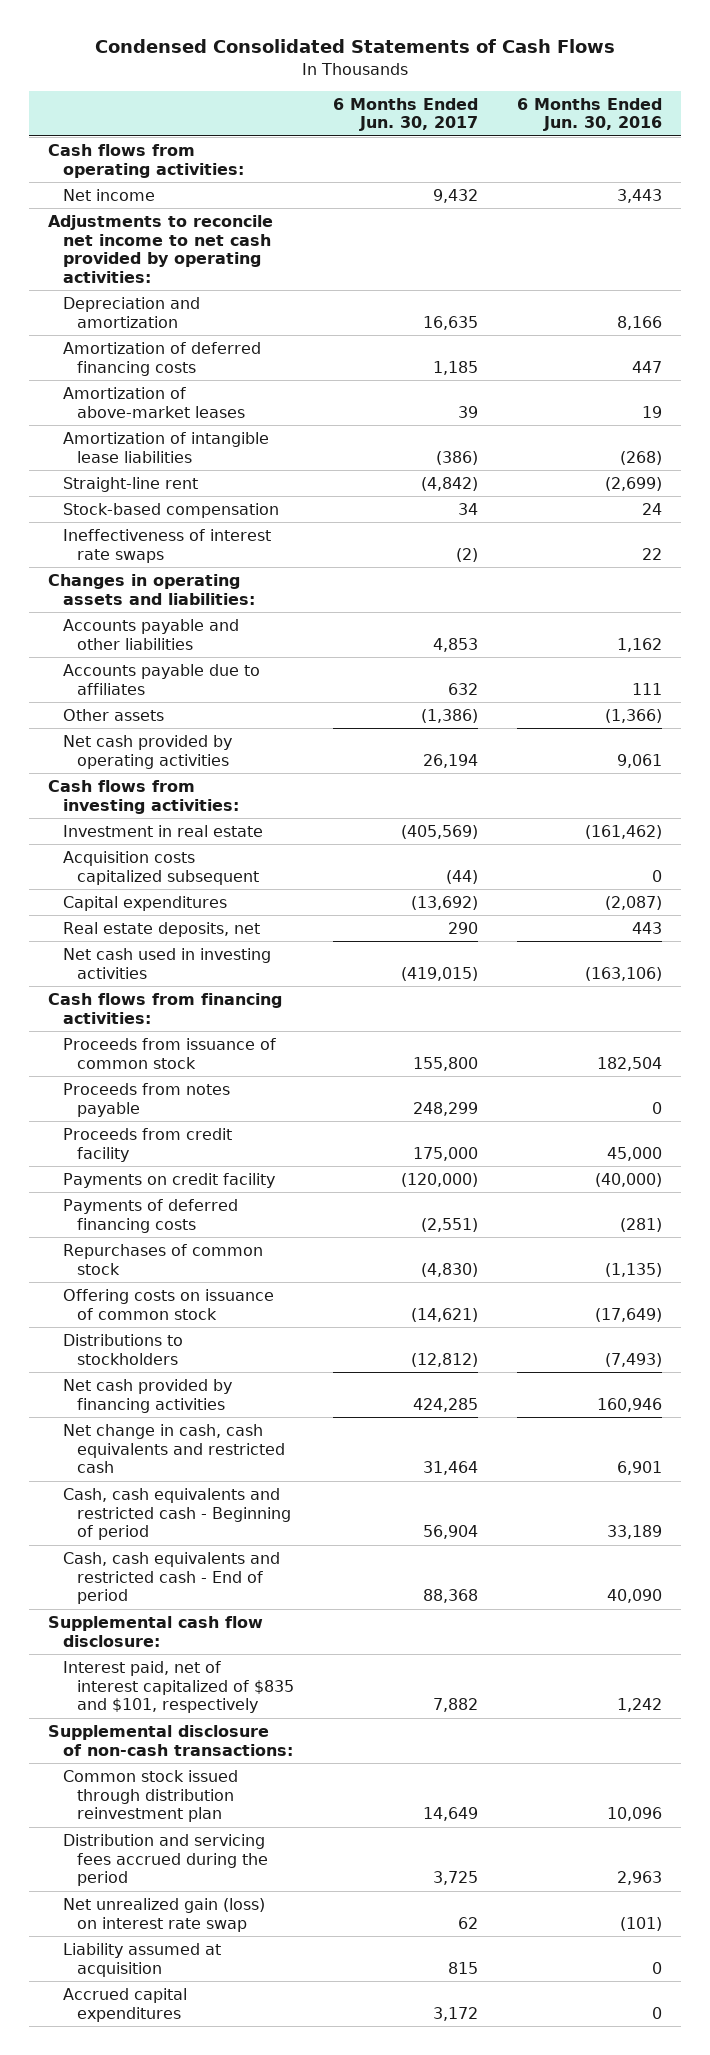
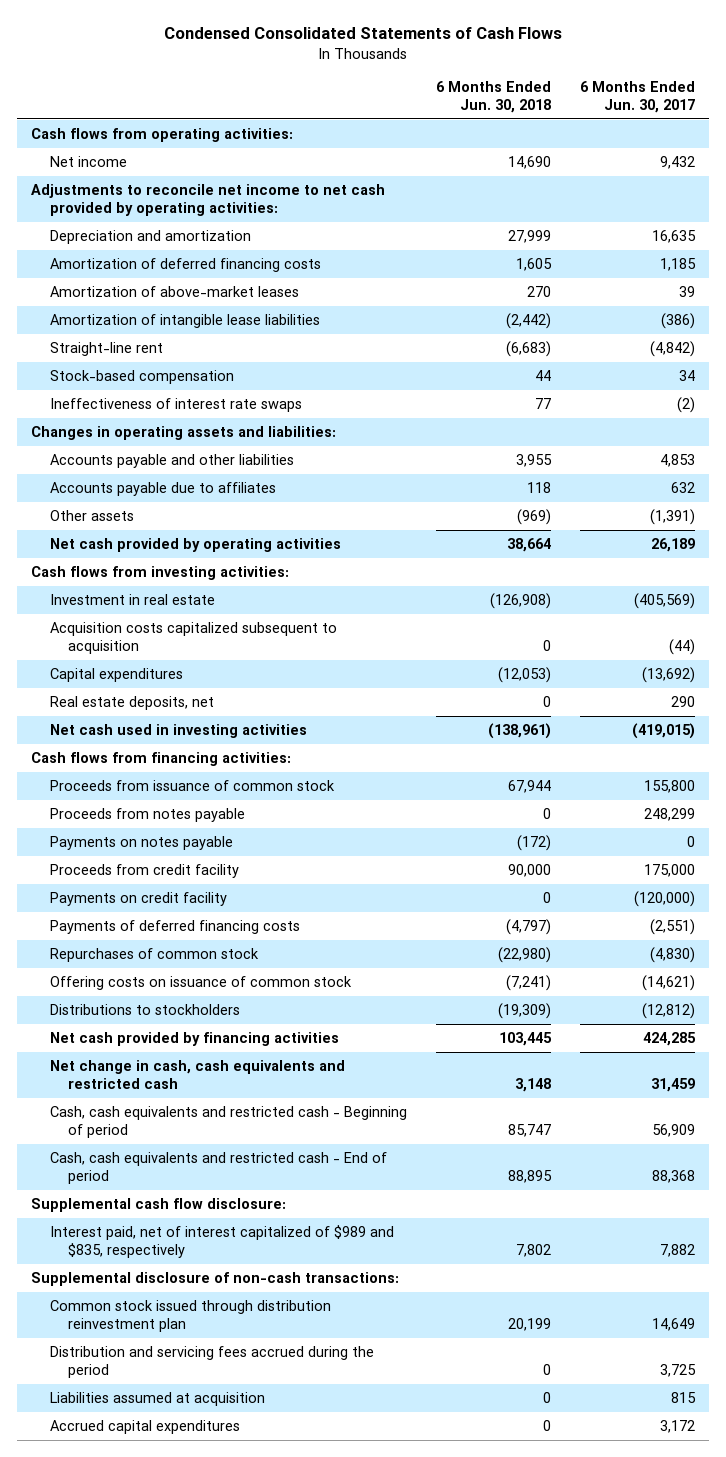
- | 6 Months Ended Jun. 30, 2017 | 6 Months Ended Jun. 30, 2016
+ | 6 Months Ended Jun. 30, 2018 | 6 Months Ended Jun. 30, 2017
- Other assets | (1,386) | (1,366)
- Net cash provided by operating activities | 26,194 | 9,061
+ Other assets | (969) | (1,391)
+ Net cash provided by operating activities | 38,664 | 26,189
- Acquisition costs capitalized subsequent | (44) | 0
+ Acquisition costs capitalized subsequent to acquisition | 0 | (44)
+ Payments on notes payable | (172) | 0
- Net change in cash, cash equivalents and restricted cash | 31,464 | 6,901
- Cash, cash equivalents and restricted cash - Beginning of period | 56,904 | 33,189
+ Net change in cash, cash equivalents and restricted cash | 3,148 | 31,459
+ Cash, cash equivalents and restricted cash - Beginning of period | 85,747 | 56,909
- Interest paid, net of interest capitalized of $835 and $101, respectively | 7,882 | 1,242
+ Interest paid, net of interest capitalized of $989 and $835, respectively | 7,802 | 7,882
- Net unrealized gain (loss) on interest rate swap | 62 | (101)
- Liability assumed at acquisition | 815 | 0
+ Liabilities assumed at acquisition | 0 | 815

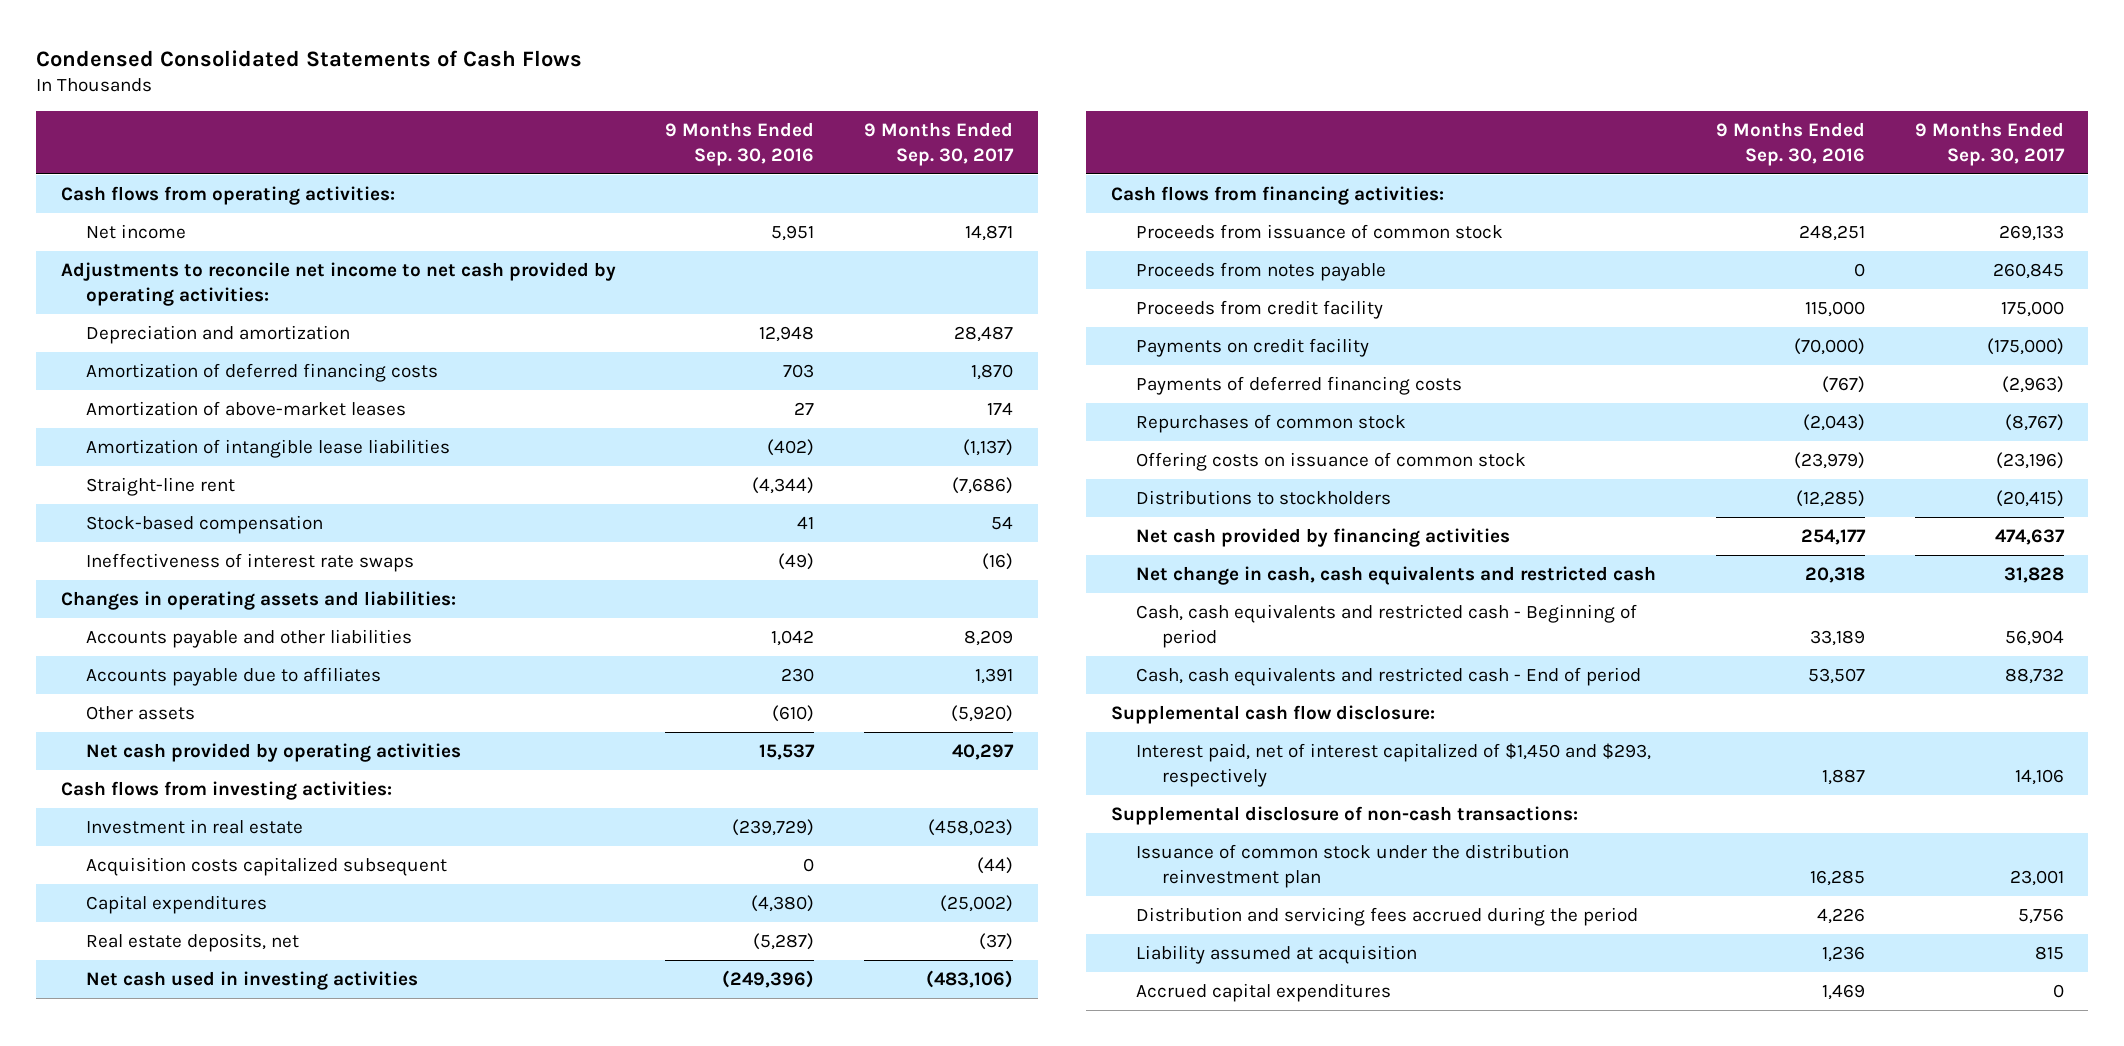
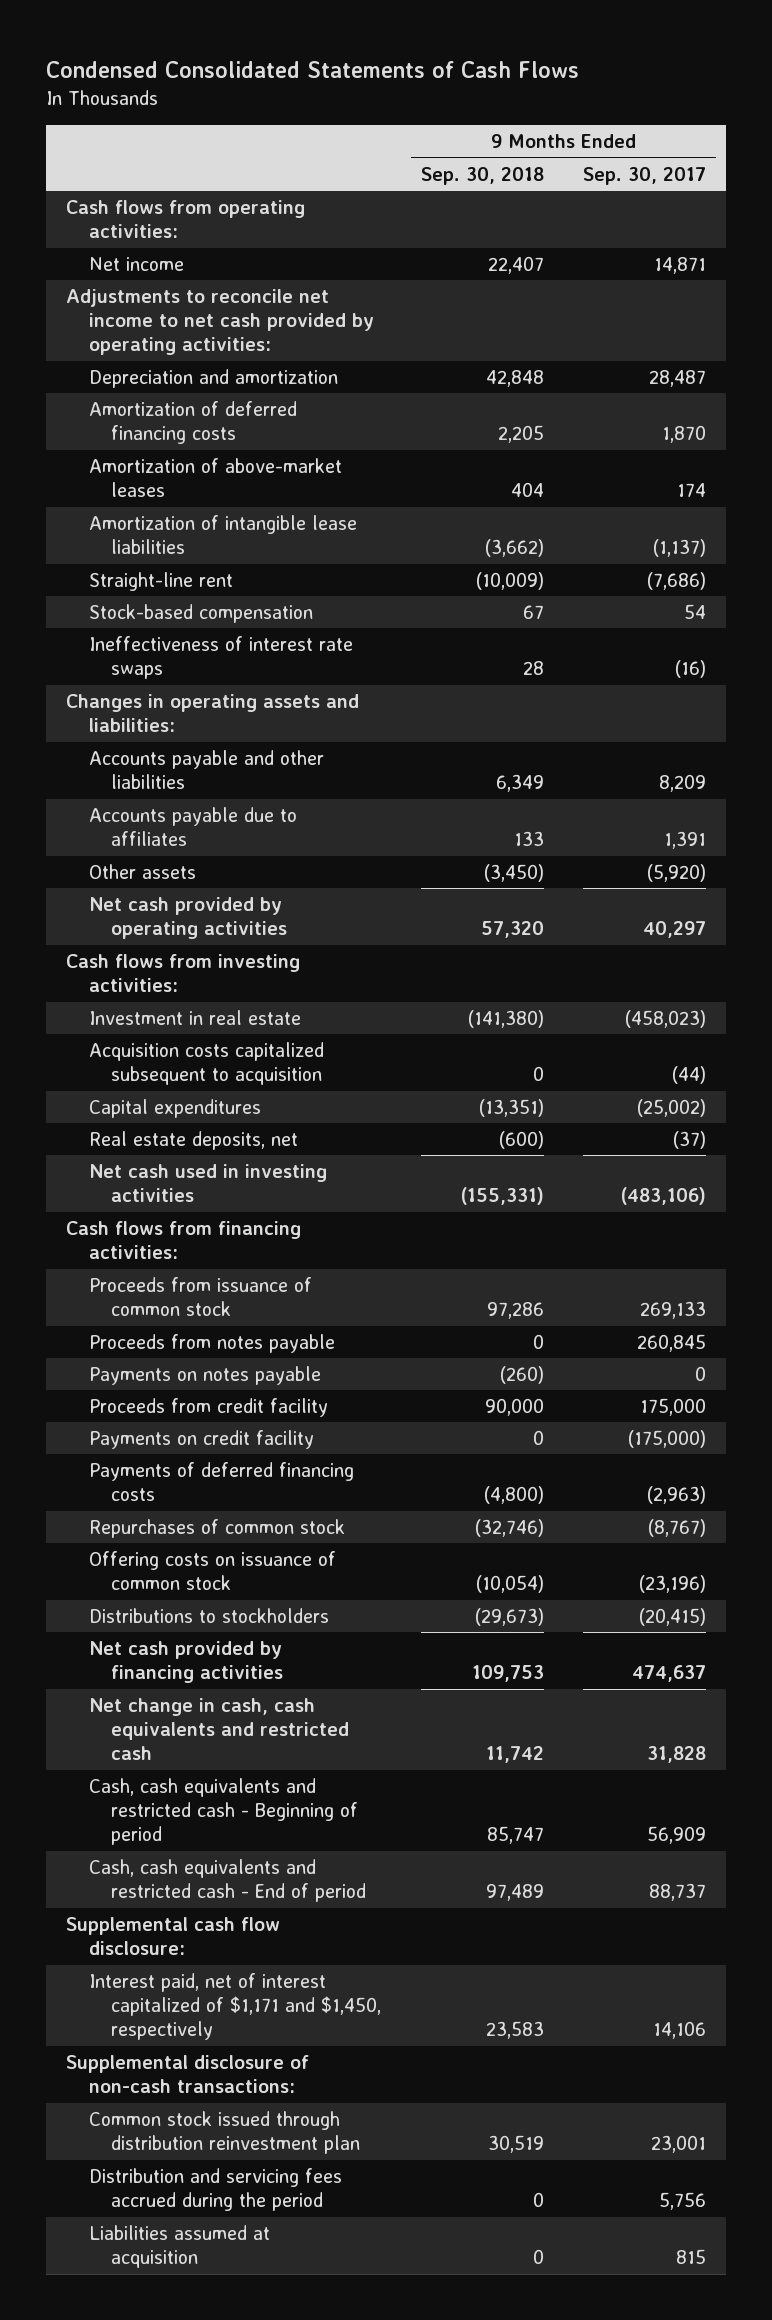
- | 9 Months Ended Sep. 30, 2016 | 9 Months Ended Sep. 30, 2017
+ | 9 Months Ended Sep. 30, 2018 | 9 Months Ended Sep. 30, 2017
- Acquisition costs capitalized subsequent | 0 | (44)
+ Acquisition costs capitalized subsequent to acquisition | 0 | (44)
+ Payments on notes payable | (260) | 0
- Cash, cash equivalents and restricted cash - Beginning of period | 33,189 | 56,904
- Cash, cash equivalents and restricted cash - End of period | 53,507 | 88,732
+ Cash, cash equivalents and restricted cash - Beginning of period | 85,747 | 56,909
+ Cash, cash equivalents and restricted cash - End of period | 97,489 | 88,737
- Interest paid, net of interest capitalized of $1,450 and $293, respectively | 1,887 | 14,106
+ Interest paid, net of interest capitalized of $1,171 and $1,450, respectively | 23,583 | 14,106
- Issuance of common stock under the distribution reinvestment plan | 16,285 | 23,001
+ Common stock issued through distribution reinvestment plan | 30,519 | 23,001
- Liability assumed at acquisition | 1,236 | 815
- Accrued capital expenditures | 1,469 | 0
+ Liabilities assumed at acquisition | 0 | 815

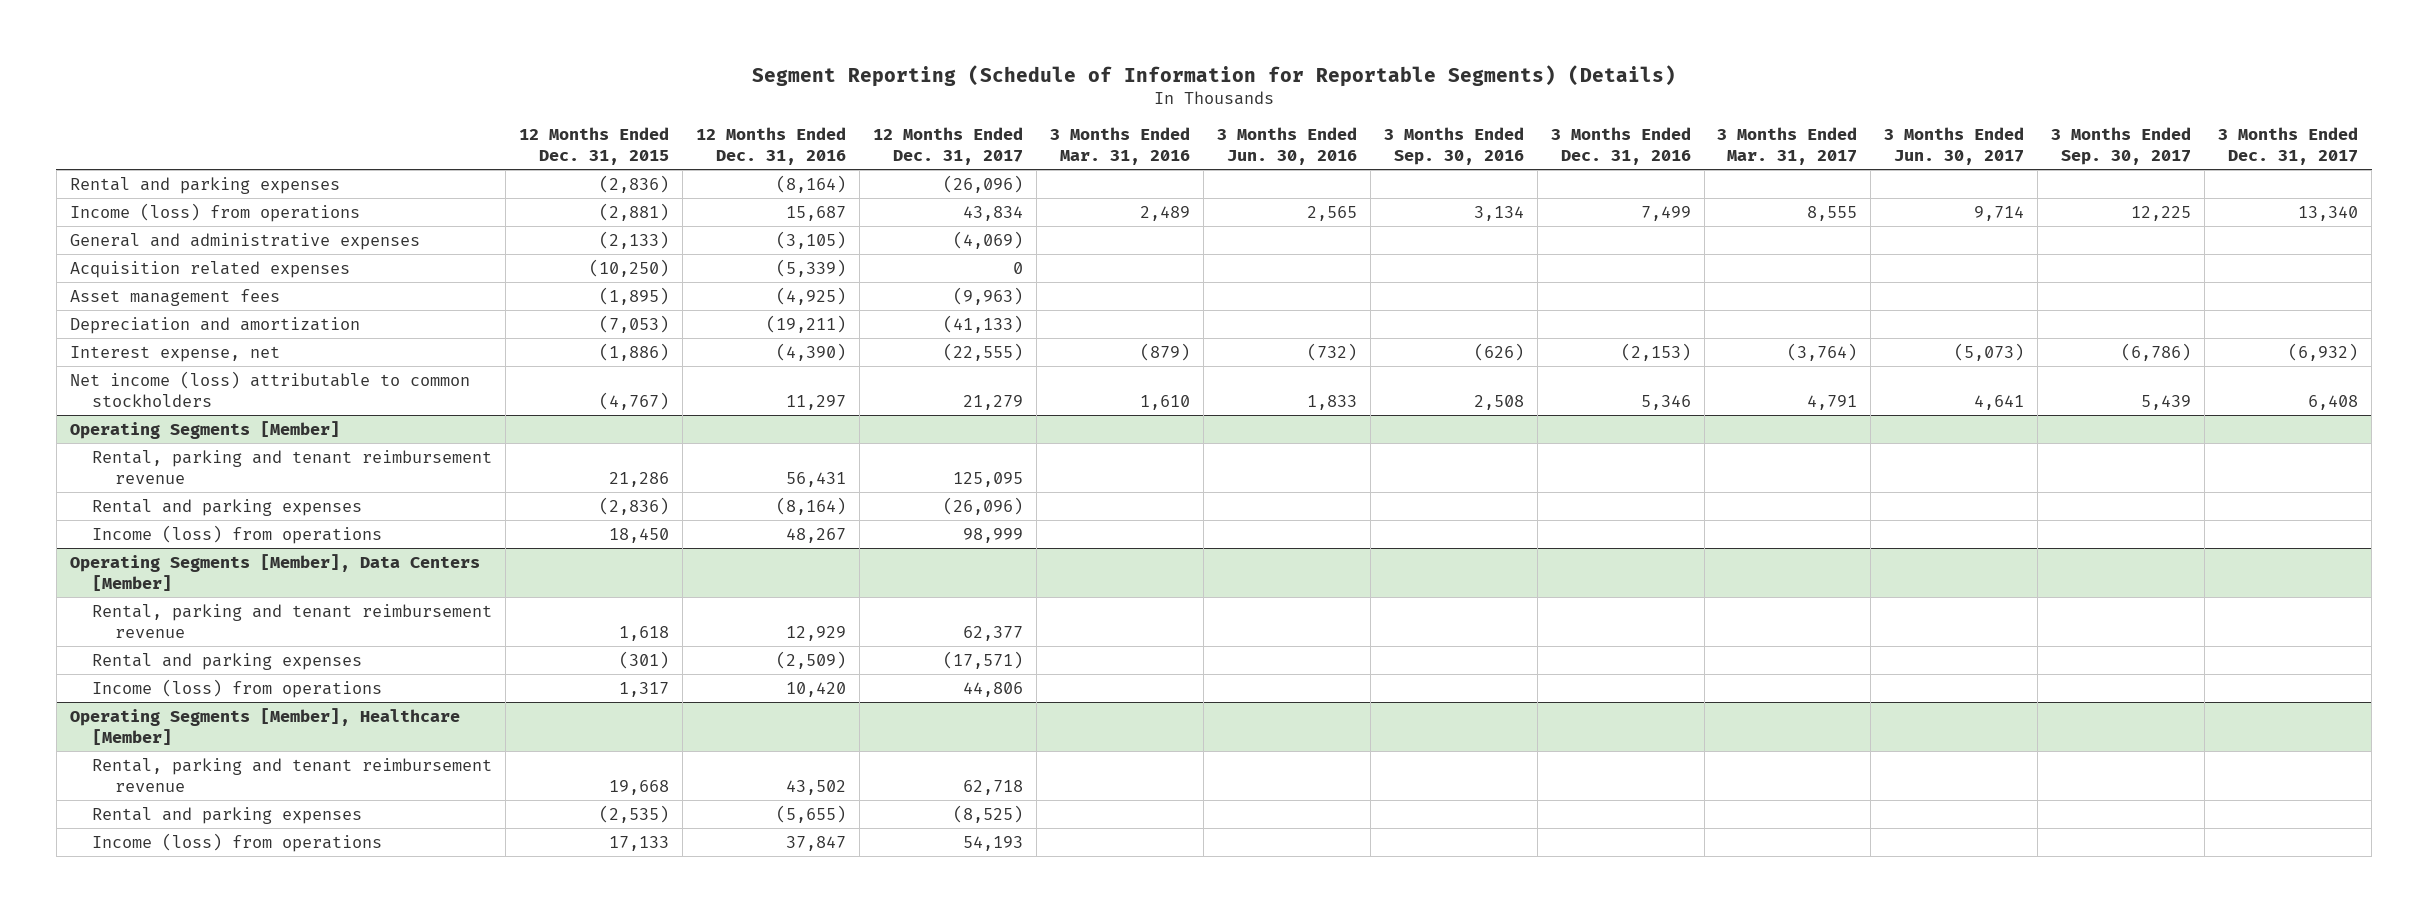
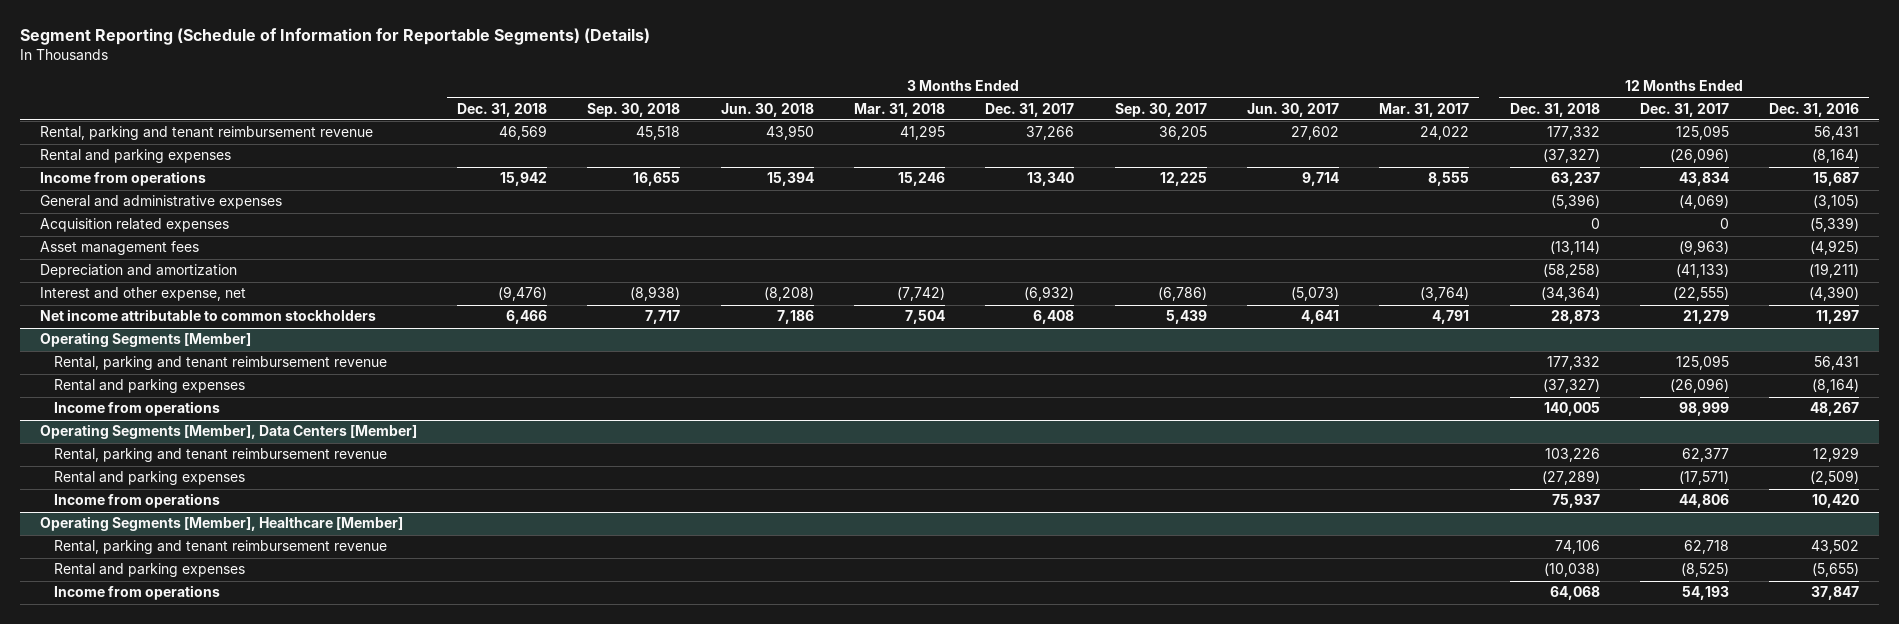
- | 12 Months Ended Dec. 31, 2015 | 12 Months Ended Dec. 31, 2016 | 12 Months Ended Dec. 31, 2017 | 3 Months Ended Mar. 31, 2016 | 3 Months Ended Jun. 30, 2016 | 3 Months Ended Sep. 30, 2016 | 3 Months Ended Dec. 31, 2016 | 3 Months Ended Mar. 31, 2017 | 3 Months Ended Jun. 30, 2017 | 3 Months Ended Sep. 30, 2017 | 3 Months Ended Dec. 31, 2017
+ | 3 Months Ended Dec. 31, 2018 | 3 Months Ended Sep. 30, 2018 | 3 Months Ended Jun. 30, 2018 | 3 Months Ended Mar. 31, 2018 | 3 Months Ended Dec. 31, 2017 | 3 Months Ended Sep. 30, 2017 | 3 Months Ended Jun. 30, 2017 | 3 Months Ended Mar. 31, 2017 | 12 Months Ended Dec. 31, 2018 | 12 Months Ended Dec. 31, 2017 | 12 Months Ended Dec. 31, 2016
+ Rental, parking and tenant reimbursement revenue | 46,569 | 45,518 | 43,950 | 41,295 | 37,266 | 36,205 | 27,602 | 24,022 | 177,332 | 125,095 | 56,431
- Income (loss) from operations | (2,881) | 15,687 | 43,834 | 2,489 | 2,565 | 3,134 | 7,499 | 8,555 | 9,714 | 12,225 | 13,340
+ Income from operations | 15,942 | 16,655 | 15,394 | 15,246 | 13,340 | 12,225 | 9,714 | 8,555 | 63,237 | 43,834 | 15,687
- Interest expense, net | (1,886) | (4,390) | (22,555) | (879) | (732) | (626) | (2,153) | (3,764) | (5,073) | (6,786) | (6,932)
- Net income (loss) attributable to common stockholders | (4,767) | 11,297 | 21,279 | 1,610 | 1,833 | 2,508 | 5,346 | 4,791 | 4,641 | 5,439 | 6,408
+ Interest and other expense, net | (9,476) | (8,938) | (8,208) | (7,742) | (6,932) | (6,786) | (5,073) | (3,764) | (34,364) | (22,555) | (4,390)
+ Net income attributable to common stockholders | 6,466 | 7,717 | 7,186 | 7,504 | 6,408 | 5,439 | 4,641 | 4,791 | 28,873 | 21,279 | 11,297
@ Operating Segments [Member]
- Income (loss) from operations | 18,450 | 48,267 | 98,999 | | | | | | | |
+ Income from operations | | | | | | | | | 140,005 | 98,999 | 48,267
@ Operating Segments [Member], Data Centers [Member]
- Income (loss) from operations | 1,317 | 10,420 | 44,806 | | | | | | | |
+ Income from operations | | | | | | | | | 75,937 | 44,806 | 10,420
@ Operating Segments [Member], Healthcare [Member]
- Income (loss) from operations | 17,133 | 37,847 | 54,193 | | | | | | | |
+ Income from operations | | | | | | | | | 64,068 | 54,193 | 37,847

